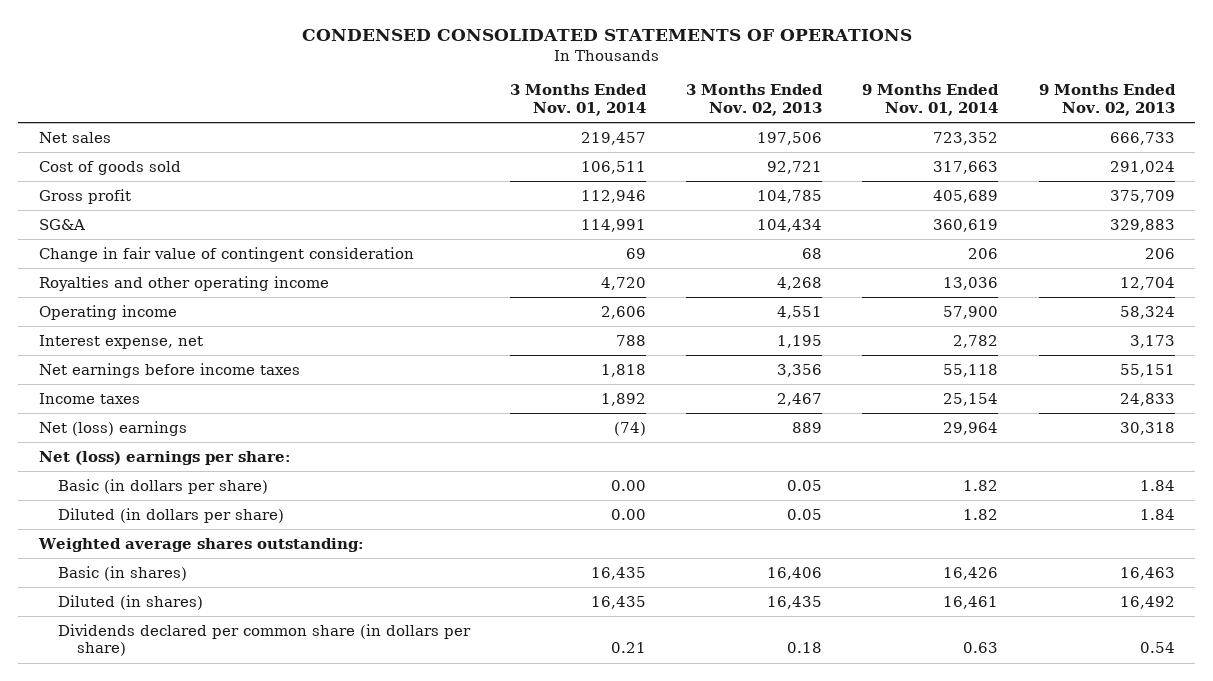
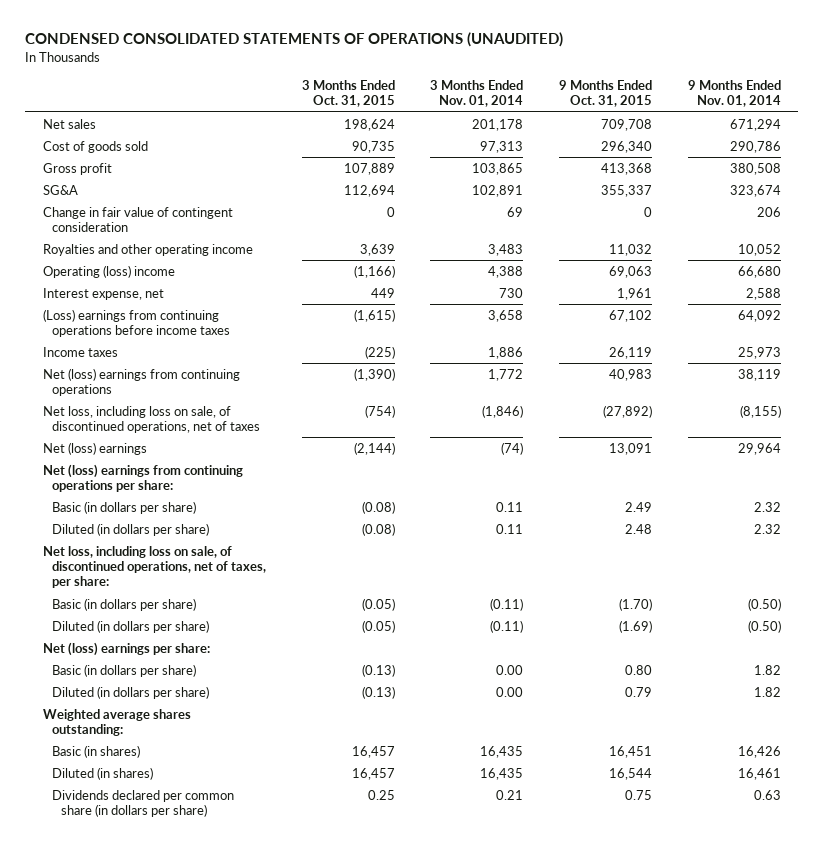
- CONDENSED CONSOLIDATED STATEMENTS OF OPERATIONS
+ CONDENSED CONSOLIDATED STATEMENTS OF OPERATIONS (UNAUDITED)
- | 3 Months Ended Nov. 01, 2014 | 3 Months Ended Nov. 02, 2013 | 9 Months Ended Nov. 01, 2014 | 9 Months Ended Nov. 02, 2013
+ | 3 Months Ended Oct. 31, 2015 | 3 Months Ended Nov. 01, 2014 | 9 Months Ended Oct. 31, 2015 | 9 Months Ended Nov. 01, 2014
- Net sales | 219,457 | 197,506 | 723,352 | 666,733
- Cost of goods sold | 106,511 | 92,721 | 317,663 | 291,024
- Gross profit | 112,946 | 104,785 | 405,689 | 375,709
- SG&A | 114,991 | 104,434 | 360,619 | 329,883
+ Net sales | 198,624 | 201,178 | 709,708 | 671,294
+ Cost of goods sold | 90,735 | 97,313 | 296,340 | 290,786
+ Gross profit | 107,889 | 103,865 | 413,368 | 380,508
+ SG&A | 112,694 | 102,891 | 355,337 | 323,674
- Royalties and other operating income | 4,720 | 4,268 | 13,036 | 12,704
- Operating income | 2,606 | 4,551 | 57,900 | 58,324
- Interest expense, net | 788 | 1,195 | 2,782 | 3,173
- Net earnings before income taxes | 1,818 | 3,356 | 55,118 | 55,151
- Income taxes | 1,892 | 2,467 | 25,154 | 24,833
+ Royalties and other operating income | 3,639 | 3,483 | 11,032 | 10,052
+ Operating (loss) income | (1,166) | 4,388 | 69,063 | 66,680
+ Interest expense, net | 449 | 730 | 1,961 | 2,588
+ (Loss) earnings from continuing operations before income taxes | (1,615) | 3,658 | 67,102 | 64,092
+ Income taxes | (225) | 1,886 | 26,119 | 25,973
+ Net (loss) earnings from continuing operations | (1,390) | 1,772 | 40,983 | 38,119
+ Net loss, including loss on sale, of discontinued operations, net of taxes | (754) | (1,846) | (27,892) | (8,155)
+ Net (loss) earnings from continuing operations per share:
+ Basic (in dollars per share) | (0.08) | 0.11 | 2.49 | 2.32
+ Diluted (in dollars per share) | (0.08) | 0.11 | 2.48 | 2.32
+ Net loss, including loss on sale, of discontinued operations, net of taxes, per share:
+ Basic (in dollars per share) | (0.05) | (0.11) | (1.70) | (0.50)
+ Diluted (in dollars per share) | (0.05) | (0.11) | (1.69) | (0.50)

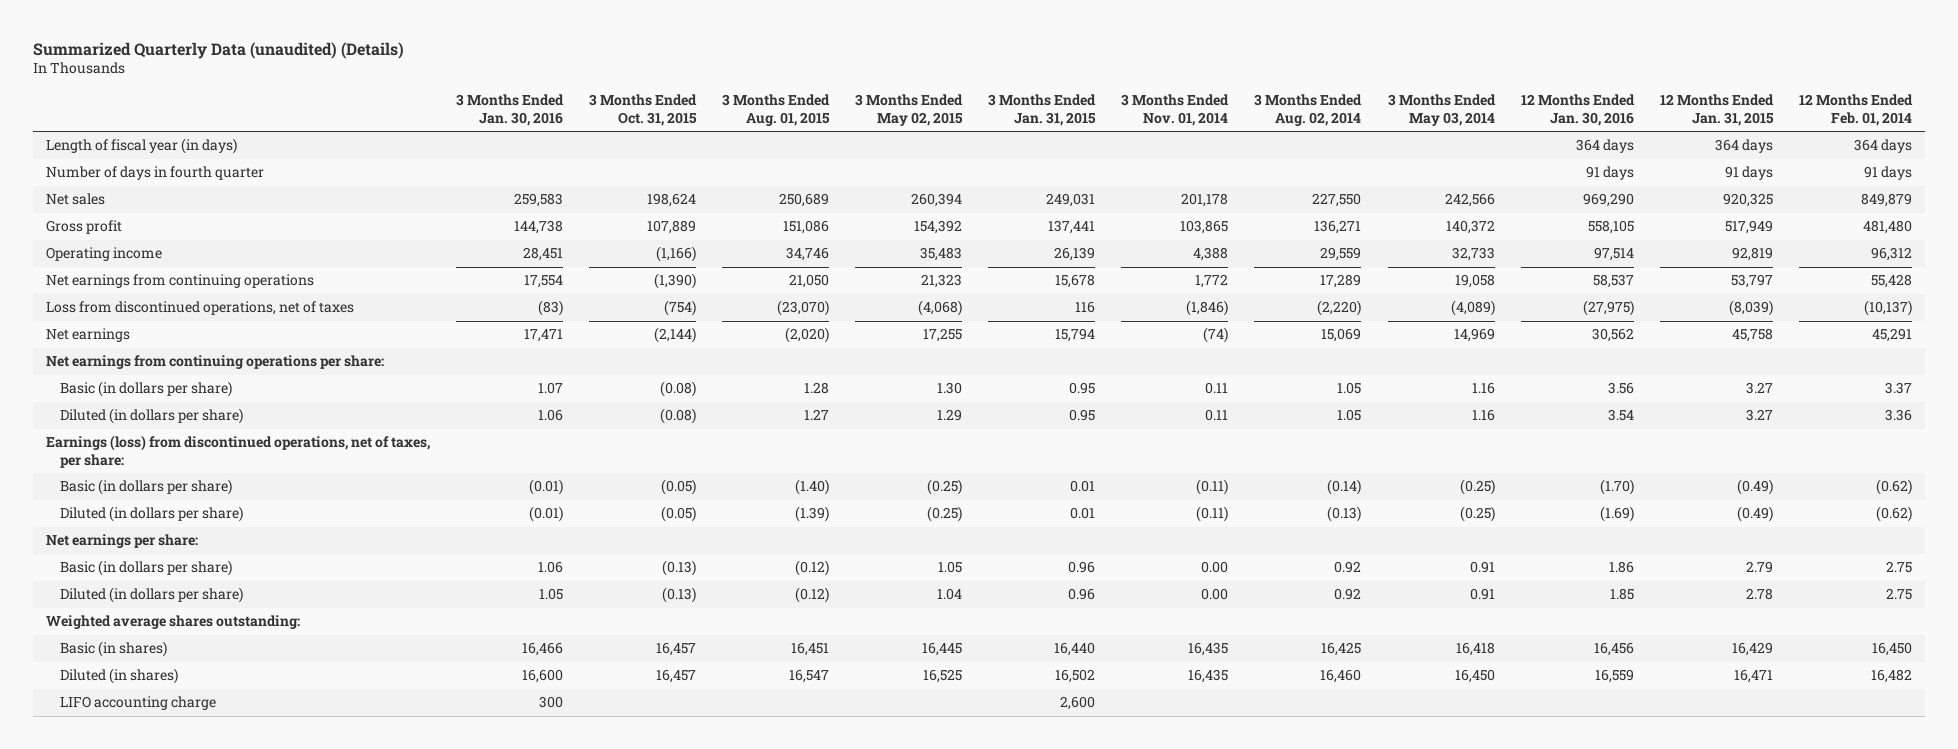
- CONDENSED CONSOLIDATED STATEMENTS OF OPERATIONS (UNAUDITED)
+ Summarized Quarterly Data (unaudited) (Details)
- | 3 Months Ended Oct. 31, 2015 | 3 Months Ended Nov. 01, 2014 | 9 Months Ended Oct. 31, 2015 | 9 Months Ended Nov. 01, 2014
+ | 3 Months Ended Jan. 30, 2016 | 3 Months Ended Oct. 31, 2015 | 3 Months Ended Aug. 01, 2015 | 3 Months Ended May 02, 2015 | 3 Months Ended Jan. 31, 2015 | 3 Months Ended Nov. 01, 2014 | 3 Months Ended Aug. 02, 2014 | 3 Months Ended May 03, 2014 | 12 Months Ended Jan. 30, 2016 | 12 Months Ended Jan. 31, 2015 | 12 Months Ended Feb. 01, 2014
+ Length of fiscal year (in days) | | | | | | | | | 364 days | 364 days | 364 days
+ Number of days in fourth quarter | | | | | | | | | 91 days | 91 days | 91 days
- Cost of goods sold | 90,735 | 97,313 | 296,340 | 290,786
- SG&A | 112,694 | 102,891 | 355,337 | 323,674
- Change in fair value of contingent consideration | 0 | 69 | 0 | 206
- Royalties and other operating income | 3,639 | 3,483 | 11,032 | 10,052
- Operating (loss) income | (1,166) | 4,388 | 69,063 | 66,680
- Interest expense, net | 449 | 730 | 1,961 | 2,588
- (Loss) earnings from continuing operations before income taxes | (1,615) | 3,658 | 67,102 | 64,092
- Income taxes | (225) | 1,886 | 26,119 | 25,973
- Net (loss) earnings from continuing operations | (1,390) | 1,772 | 40,983 | 38,119
- Net loss, including loss on sale, of discontinued operations, net of taxes | (754) | (1,846) | (27,892) | (8,155)
- Net (loss) earnings | (2,144) | (74) | 13,091 | 29,964
- Net (loss) earnings from continuing operations per share:
+ Operating income | 28,451 | (1,166) | 34,746 | 35,483 | 26,139 | 4,388 | 29,559 | 32,733 | 97,514 | 92,819 | 96,312
+ Net earnings from continuing operations | 17,554 | (1,390) | 21,050 | 21,323 | 15,678 | 1,772 | 17,289 | 19,058 | 58,537 | 53,797 | 55,428
+ Loss from discontinued operations, net of taxes | (83) | (754) | (23,070) | (4,068) | 116 | (1,846) | (2,220) | (4,089) | (27,975) | (8,039) | (10,137)
+ Net earnings | 17,471 | (2,144) | (2,020) | 17,255 | 15,794 | (74) | 15,069 | 14,969 | 30,562 | 45,758 | 45,291
+ Net earnings from continuing operations per share:
- Net loss, including loss on sale, of discontinued operations, net of taxes, per share:
+ Earnings (loss) from discontinued operations, net of taxes, per share:
- Net (loss) earnings per share:
+ Net earnings per share:
- Dividends declared per common share (in dollars per share) | 0.25 | 0.21 | 0.75 | 0.63
+ LIFO accounting charge | 300 | | | | 2,600 | | | | | |

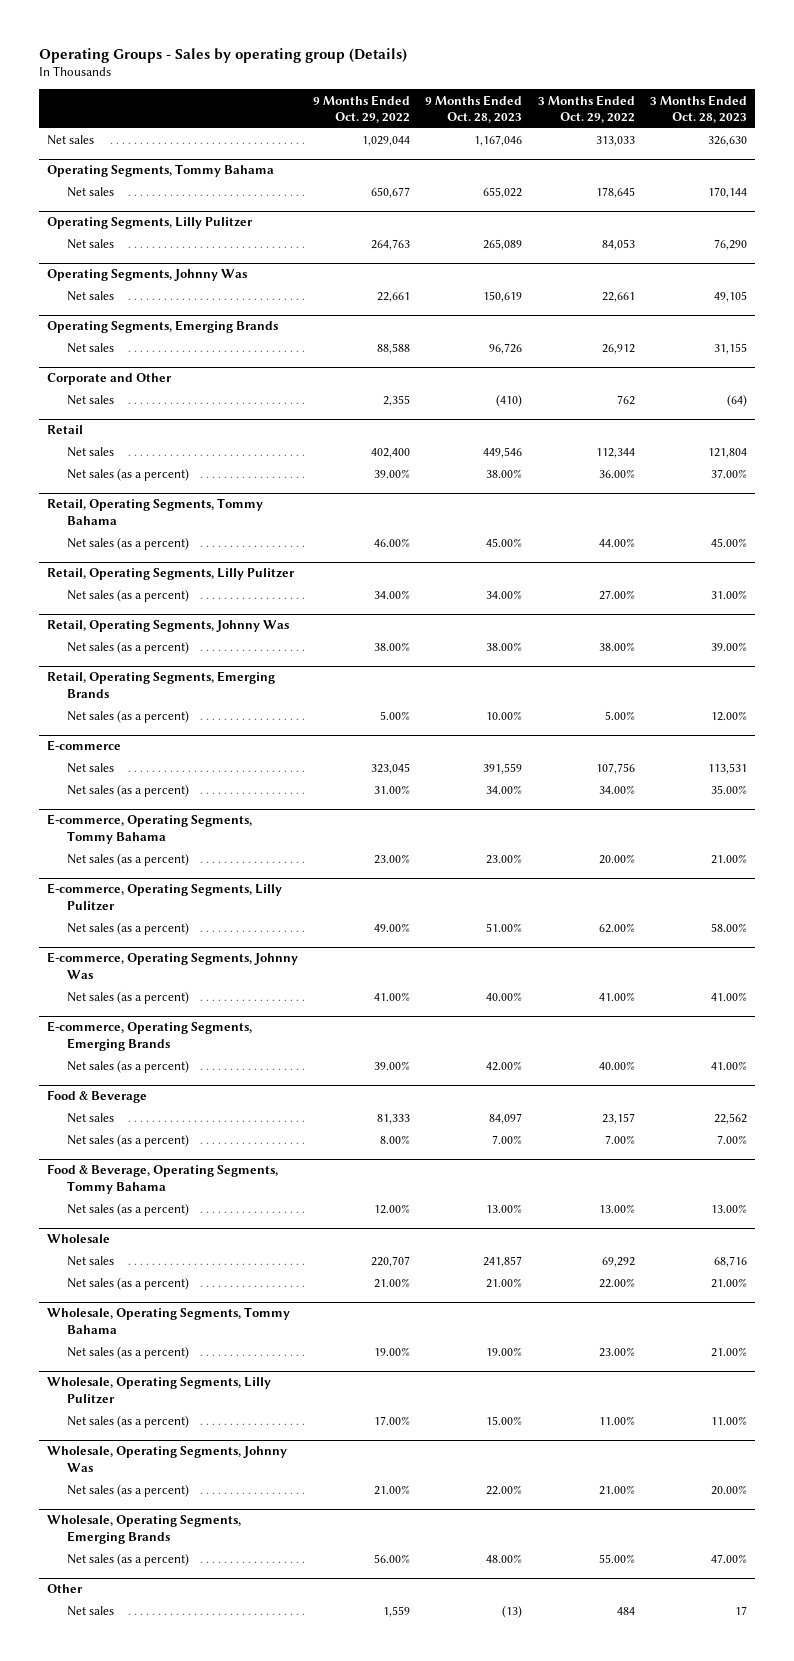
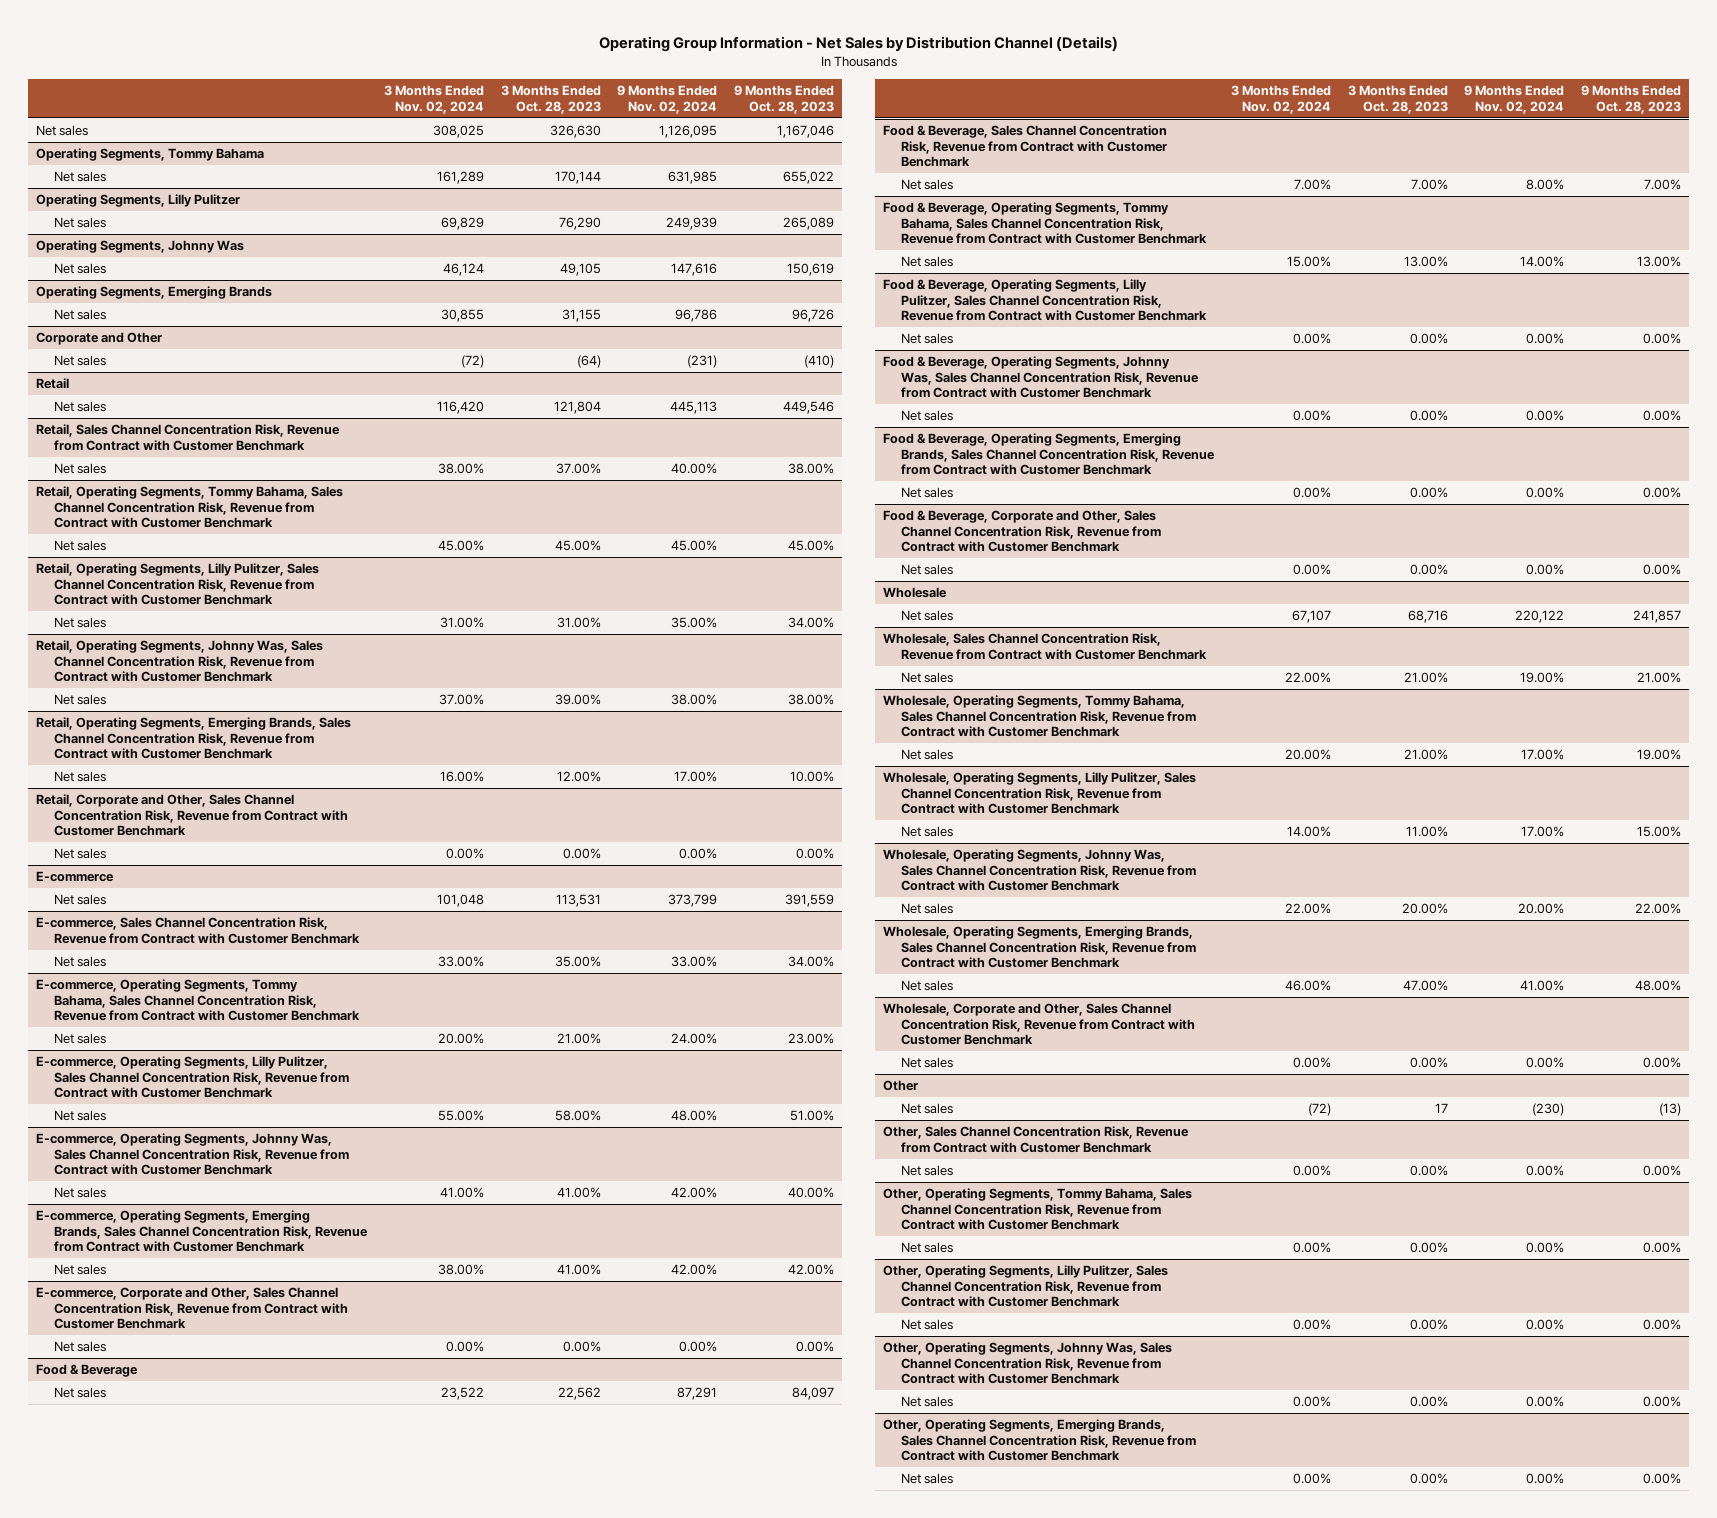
- Operating Groups - Sales by operating group (Details)
+ Operating Group Information - Net Sales by Distribution Channel (Details)
- | 9 Months Ended Oct. 29, 2022 | 9 Months Ended Oct. 28, 2023 | 3 Months Ended Oct. 29, 2022 | 3 Months Ended Oct. 28, 2023
+ | 3 Months Ended Nov. 02, 2024 | 3 Months Ended Oct. 28, 2023 | 9 Months Ended Nov. 02, 2024 | 9 Months Ended Oct. 28, 2023
@ Retail
- Net sales (as a percent) | 39.00% | 38.00% | 36.00% | 37.00%
- Retail, Operating Segments, Tommy Bahama
- Net sales (as a percent) | 46.00% | 45.00% | 44.00% | 45.00%
- Retail, Operating Segments, Lilly Pulitzer
- Net sales (as a percent) | 34.00% | 34.00% | 27.00% | 31.00%
- Retail, Operating Segments, Johnny Was
- Net sales (as a percent) | 38.00% | 38.00% | 38.00% | 39.00%
- Retail, Operating Segments, Emerging Brands
- Net sales (as a percent) | 5.00% | 10.00% | 5.00% | 12.00%
+ Retail, Sales Channel Concentration Risk, Revenue from Contract with Customer Benchmark
+ Net sales | 38.00% | 37.00% | 40.00% | 38.00%
+ Retail, Operating Segments, Tommy Bahama, Sales Channel Concentration Risk, Revenue from Contract with Customer Benchmark
+ Net sales | 45.00% | 45.00% | 45.00% | 45.00%
+ Retail, Operating Segments, Lilly Pulitzer, Sales Channel Concentration Risk, Revenue from Contract with Customer Benchmark
+ Net sales | 31.00% | 31.00% | 35.00% | 34.00%
+ Retail, Operating Segments, Johnny Was, Sales Channel Concentration Risk, Revenue from Contract with Customer Benchmark
+ Net sales | 37.00% | 39.00% | 38.00% | 38.00%
+ Retail, Operating Segments, Emerging Brands, Sales Channel Concentration Risk, Revenue from Contract with Customer Benchmark
+ Net sales | 16.00% | 12.00% | 17.00% | 10.00%
+ Retail, Corporate and Other, Sales Channel Concentration Risk, Revenue from Contract with Customer Benchmark
+ Net sales | 0.00% | 0.00% | 0.00% | 0.00%
@ E-commerce
- Net sales (as a percent) | 31.00% | 34.00% | 34.00% | 35.00%
- E-commerce, Operating Segments, Tommy Bahama
- Net sales (as a percent) | 23.00% | 23.00% | 20.00% | 21.00%
- E-commerce, Operating Segments, Lilly Pulitzer
- Net sales (as a percent) | 49.00% | 51.00% | 62.00% | 58.00%
- E-commerce, Operating Segments, Johnny Was
- Net sales (as a percent) | 41.00% | 40.00% | 41.00% | 41.00%
- E-commerce, Operating Segments, Emerging Brands
- Net sales (as a percent) | 39.00% | 42.00% | 40.00% | 41.00%
+ E-commerce, Sales Channel Concentration Risk, Revenue from Contract with Customer Benchmark
+ Net sales | 33.00% | 35.00% | 33.00% | 34.00%
+ E-commerce, Operating Segments, Tommy Bahama, Sales Channel Concentration Risk, Revenue from Contract with Customer Benchmark
+ Net sales | 20.00% | 21.00% | 24.00% | 23.00%
+ E-commerce, Operating Segments, Lilly Pulitzer, Sales Channel Concentration Risk, Revenue from Contract with Customer Benchmark
+ Net sales | 55.00% | 58.00% | 48.00% | 51.00%
+ E-commerce, Operating Segments, Johnny Was, Sales Channel Concentration Risk, Revenue from Contract with Customer Benchmark
+ Net sales | 41.00% | 41.00% | 42.00% | 40.00%
+ E-commerce, Operating Segments, Emerging Brands, Sales Channel Concentration Risk, Revenue from Contract with Customer Benchmark
+ Net sales | 38.00% | 41.00% | 42.00% | 42.00%
+ E-commerce, Corporate and Other, Sales Channel Concentration Risk, Revenue from Contract with Customer Benchmark
+ Net sales | 0.00% | 0.00% | 0.00% | 0.00%
@ Food & Beverage
- Net sales (as a percent) | 8.00% | 7.00% | 7.00% | 7.00%
- Food & Beverage, Operating Segments, Tommy Bahama
- Net sales (as a percent) | 12.00% | 13.00% | 13.00% | 13.00%
+ Food & Beverage, Sales Channel Concentration Risk, Revenue from Contract with Customer Benchmark
+ Net sales | 7.00% | 7.00% | 8.00% | 7.00%
+ Food & Beverage, Operating Segments, Tommy Bahama, Sales Channel Concentration Risk, Revenue from Contract with Customer Benchmark
+ Net sales | 15.00% | 13.00% | 14.00% | 13.00%
+ Food & Beverage, Operating Segments, Lilly Pulitzer, Sales Channel Concentration Risk, Revenue from Contract with Customer Benchmark
+ Net sales | 0.00% | 0.00% | 0.00% | 0.00%
+ Food & Beverage, Operating Segments, Johnny Was, Sales Channel Concentration Risk, Revenue from Contract with Customer Benchmark
+ Net sales | 0.00% | 0.00% | 0.00% | 0.00%
+ Food & Beverage, Operating Segments, Emerging Brands, Sales Channel Concentration Risk, Revenue from Contract with Customer Benchmark
+ Net sales | 0.00% | 0.00% | 0.00% | 0.00%
+ Food & Beverage, Corporate and Other, Sales Channel Concentration Risk, Revenue from Contract with Customer Benchmark
+ Net sales | 0.00% | 0.00% | 0.00% | 0.00%
@ Wholesale
- Net sales (as a percent) | 21.00% | 21.00% | 22.00% | 21.00%
- Wholesale, Operating Segments, Tommy Bahama
- Net sales (as a percent) | 19.00% | 19.00% | 23.00% | 21.00%
- Wholesale, Operating Segments, Lilly Pulitzer
- Net sales (as a percent) | 17.00% | 15.00% | 11.00% | 11.00%
- Wholesale, Operating Segments, Johnny Was
- Net sales (as a percent) | 21.00% | 22.00% | 21.00% | 20.00%
- Wholesale, Operating Segments, Emerging Brands
- Net sales (as a percent) | 56.00% | 48.00% | 55.00% | 47.00%
+ Wholesale, Sales Channel Concentration Risk, Revenue from Contract with Customer Benchmark
+ Net sales | 22.00% | 21.00% | 19.00% | 21.00%
+ Wholesale, Operating Segments, Tommy Bahama, Sales Channel Concentration Risk, Revenue from Contract with Customer Benchmark
+ Net sales | 20.00% | 21.00% | 17.00% | 19.00%
+ Wholesale, Operating Segments, Lilly Pulitzer, Sales Channel Concentration Risk, Revenue from Contract with Customer Benchmark
+ Net sales | 14.00% | 11.00% | 17.00% | 15.00%
+ Wholesale, Operating Segments, Johnny Was, Sales Channel Concentration Risk, Revenue from Contract with Customer Benchmark
+ Net sales | 22.00% | 20.00% | 20.00% | 22.00%
+ Wholesale, Operating Segments, Emerging Brands, Sales Channel Concentration Risk, Revenue from Contract with Customer Benchmark
+ Net sales | 46.00% | 47.00% | 41.00% | 48.00%
+ Wholesale, Corporate and Other, Sales Channel Concentration Risk, Revenue from Contract with Customer Benchmark
+ Net sales | 0.00% | 0.00% | 0.00% | 0.00%
+ Other, Sales Channel Concentration Risk, Revenue from Contract with Customer Benchmark
+ Net sales | 0.00% | 0.00% | 0.00% | 0.00%
+ Other, Operating Segments, Tommy Bahama, Sales Channel Concentration Risk, Revenue from Contract with Customer Benchmark
+ Net sales | 0.00% | 0.00% | 0.00% | 0.00%
+ Other, Operating Segments, Lilly Pulitzer, Sales Channel Concentration Risk, Revenue from Contract with Customer Benchmark
+ Net sales | 0.00% | 0.00% | 0.00% | 0.00%
+ Other, Operating Segments, Johnny Was, Sales Channel Concentration Risk, Revenue from Contract with Customer Benchmark
+ Net sales | 0.00% | 0.00% | 0.00% | 0.00%
+ Other, Operating Segments, Emerging Brands, Sales Channel Concentration Risk, Revenue from Contract with Customer Benchmark
+ Net sales | 0.00% | 0.00% | 0.00% | 0.00%

